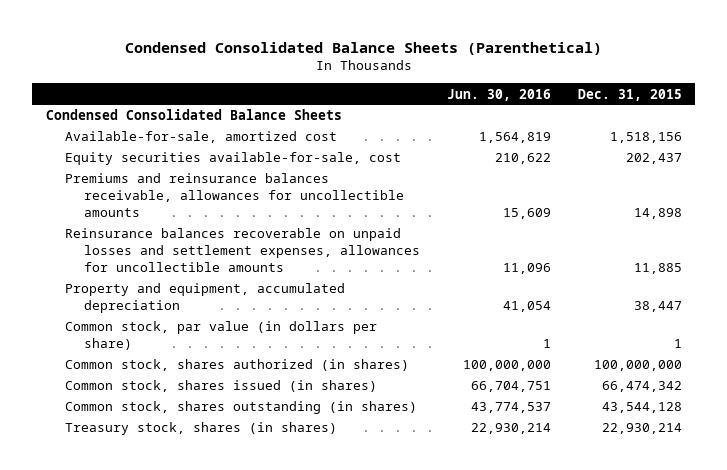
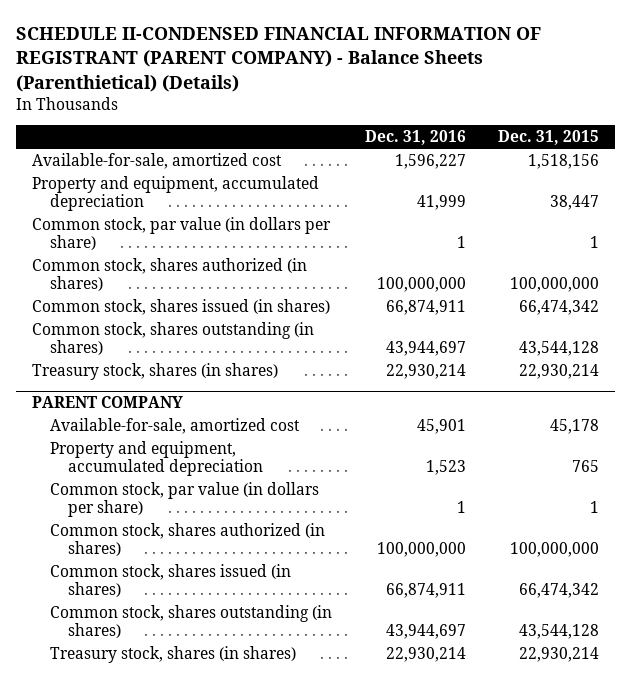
- Condensed Consolidated Balance Sheets (Parenthetical)
+ SCHEDULE II-CONDENSED FINANCIAL INFORMATION OF REGISTRANT (PARENT COMPANY) - Balance Sheets (Parenthietical) (Details)
- | Jun. 30, 2016 | Dec. 31, 2015
+ | Dec. 31, 2016 | Dec. 31, 2015
- Condensed Consolidated Balance Sheets
- Equity securities available-for-sale, cost | 210,622 | 202,437
- Premiums and reinsurance balances receivable, allowances for uncollectible amounts | 15,609 | 14,898
- Reinsurance balances recoverable on unpaid losses and settlement expenses, allowances for uncollectible amounts | 11,096 | 11,885
+ PARENT COMPANY
+ Available-for-sale, amortized cost | 45,901 | 45,178
+ Property and equipment, accumulated depreciation | 1,523 | 765
+ Common stock, par value (in dollars per share) | 1 | 1
+ Common stock, shares authorized (in shares) | 100,000,000 | 100,000,000
+ Common stock, shares issued (in shares) | 66,874,911 | 66,474,342
+ Common stock, shares outstanding (in shares) | 43,944,697 | 43,544,128
+ Treasury stock, shares (in shares) | 22,930,214 | 22,930,214

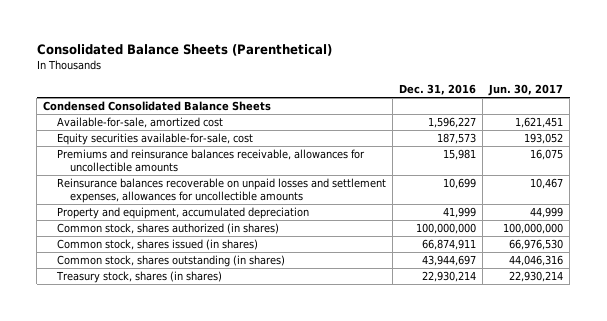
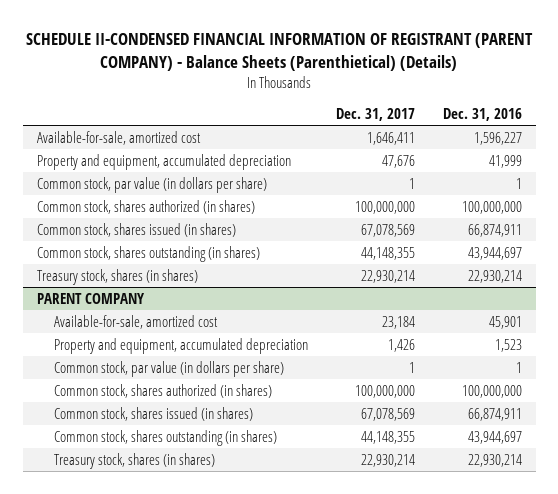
- Consolidated Balance Sheets (Parenthetical)
+ SCHEDULE II-CONDENSED FINANCIAL INFORMATION OF REGISTRANT (PARENT COMPANY) - Balance Sheets (Parenthietical) (Details)
- | Dec. 31, 2016 | Jun. 30, 2017
+ | Dec. 31, 2017 | Dec. 31, 2016
- Condensed Consolidated Balance Sheets
- Equity securities available-for-sale, cost | 187,573 | 193,052
- Premiums and reinsurance balances receivable, allowances for uncollectible amounts | 15,981 | 16,075
- Reinsurance balances recoverable on unpaid losses and settlement expenses, allowances for uncollectible amounts | 10,699 | 10,467
+ Common stock, par value (in dollars per share) | 1 | 1
+ PARENT COMPANY
+ Available-for-sale, amortized cost | 23,184 | 45,901
+ Property and equipment, accumulated depreciation | 1,426 | 1,523
+ Common stock, par value (in dollars per share) | 1 | 1
+ Common stock, shares authorized (in shares) | 100,000,000 | 100,000,000
+ Common stock, shares issued (in shares) | 67,078,569 | 66,874,911
+ Common stock, shares outstanding (in shares) | 44,148,355 | 43,944,697
+ Treasury stock, shares (in shares) | 22,930,214 | 22,930,214

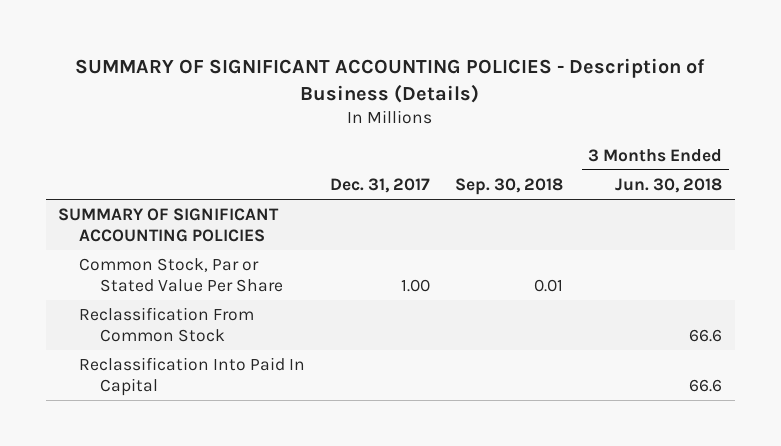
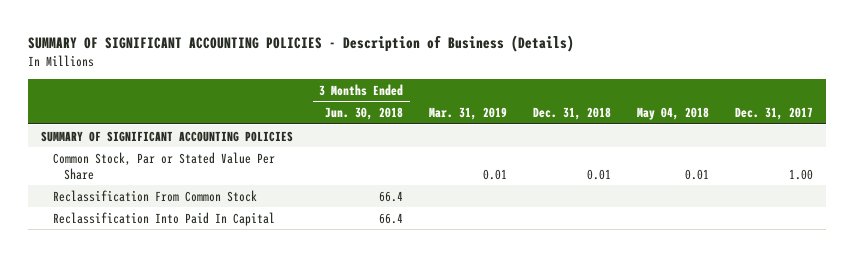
- | Dec. 31, 2017 | Sep. 30, 2018 | 3 Months Ended Jun. 30, 2018
+ | 3 Months Ended Jun. 30, 2018 | Mar. 31, 2019 | Dec. 31, 2018 | May 04, 2018 | Dec. 31, 2017
- Reclassification From Common Stock | | | 66.6
- Reclassification Into Paid In Capital | | | 66.6
+ Reclassification From Common Stock | 66.4 | | | |
+ Reclassification Into Paid In Capital | 66.4 | | | |

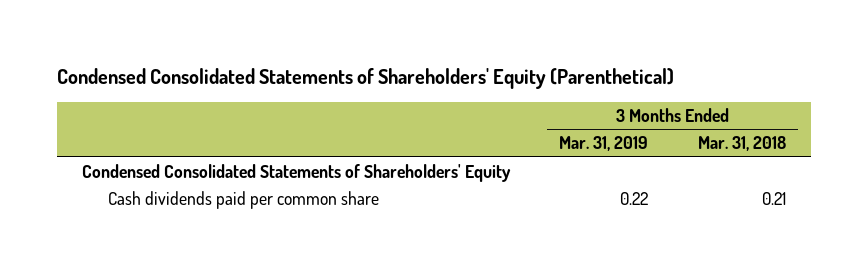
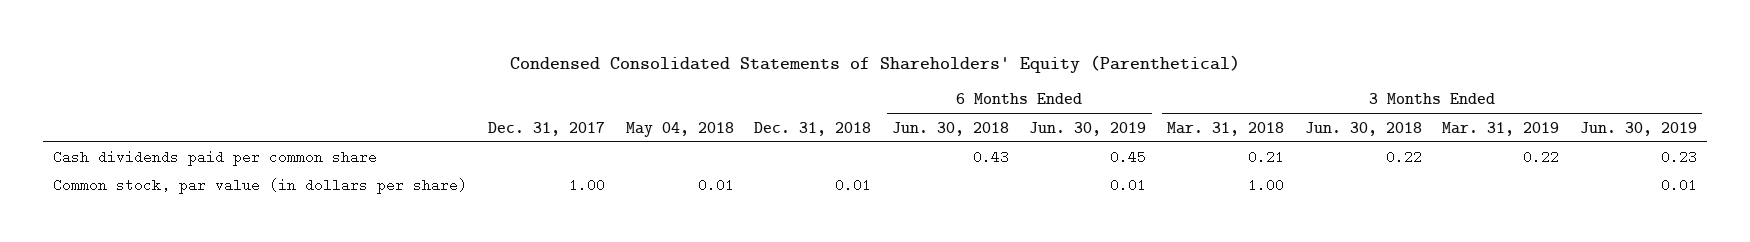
- | 3 Months Ended Mar. 31, 2019 | 3 Months Ended Mar. 31, 2018
+ | Dec. 31, 2017 | May 04, 2018 | Dec. 31, 2018 | 6 Months Ended Jun. 30, 2018 | 6 Months Ended Jun. 30, 2019 | 3 Months Ended Mar. 31, 2018 | 3 Months Ended Jun. 30, 2018 | 3 Months Ended Mar. 31, 2019 | 3 Months Ended Jun. 30, 2019
- Condensed Consolidated Statements of Shareholders' Equity
+ Common stock, par value (in dollars per share) | 1.00 | 0.01 | 0.01 | | 0.01 | 1.00 | | | 0.01

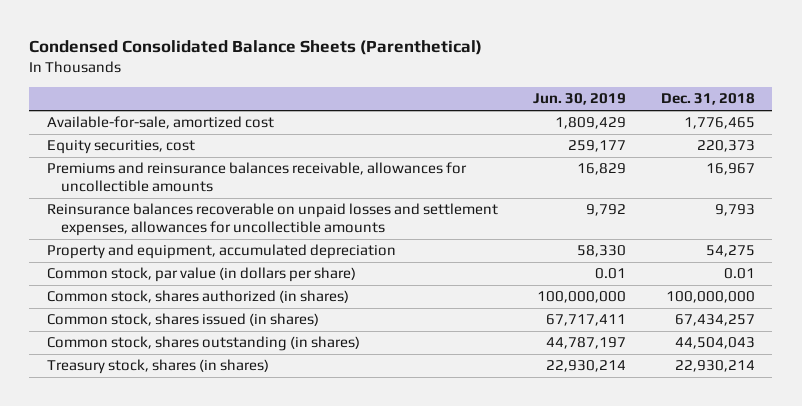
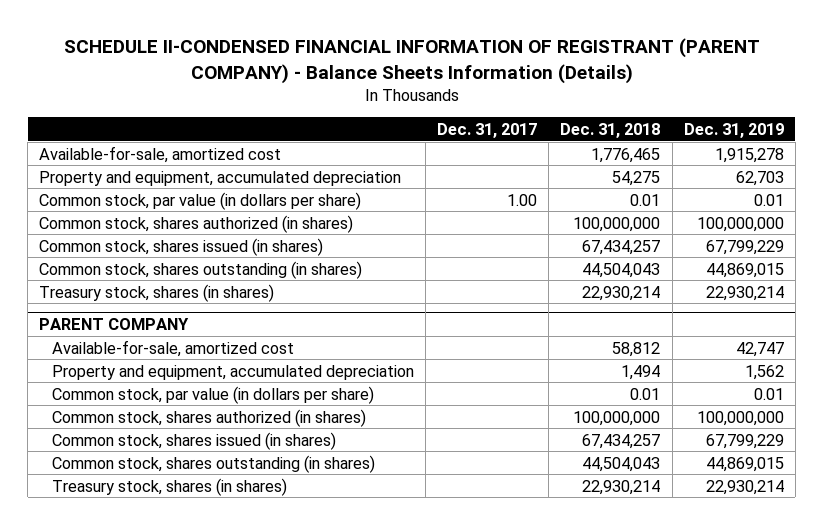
- Condensed Consolidated Balance Sheets (Parenthetical)
+ SCHEDULE II-CONDENSED FINANCIAL INFORMATION OF REGISTRANT (PARENT COMPANY) - Balance Sheets Information (Details)
- | Jun. 30, 2019 | Dec. 31, 2018
+ | Dec. 31, 2017 | Dec. 31, 2018 | Dec. 31, 2019
- Equity securities, cost | 259,177 | 220,373
- Premiums and reinsurance balances receivable, allowances for uncollectible amounts | 16,829 | 16,967
- Reinsurance balances recoverable on unpaid losses and settlement expenses, allowances for uncollectible amounts | 9,792 | 9,793
+ PARENT COMPANY
+ Available-for-sale, amortized cost | | 58,812 | 42,747
+ Property and equipment, accumulated depreciation | | 1,494 | 1,562
+ Common stock, par value (in dollars per share) | | 0.01 | 0.01
+ Common stock, shares authorized (in shares) | | 100,000,000 | 100,000,000
+ Common stock, shares issued (in shares) | | 67,434,257 | 67,799,229
+ Common stock, shares outstanding (in shares) | | 44,504,043 | 44,869,015
+ Treasury stock, shares (in shares) | | 22,930,214 | 22,930,214

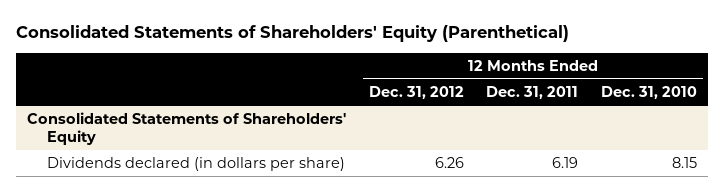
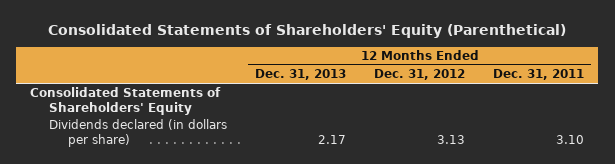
- | 12 Months Ended Dec. 31, 2012 | 12 Months Ended Dec. 31, 2011 | 12 Months Ended Dec. 31, 2010
+ | 12 Months Ended Dec. 31, 2013 | 12 Months Ended Dec. 31, 2012 | 12 Months Ended Dec. 31, 2011
- Dividends declared (in dollars per share) | 6.26 | 6.19 | 8.15
+ Dividends declared (in dollars per share) | 2.17 | 3.13 | 3.10

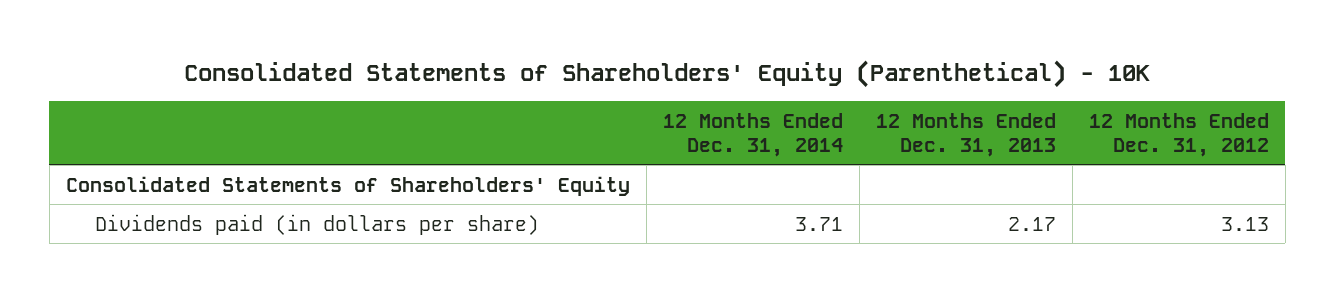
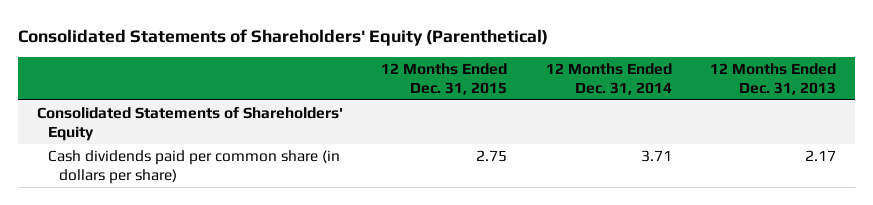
- Consolidated Statements of Shareholders' Equity (Parenthetical) - 10K
+ Consolidated Statements of Shareholders' Equity (Parenthetical)
- | 12 Months Ended Dec. 31, 2014 | 12 Months Ended Dec. 31, 2013 | 12 Months Ended Dec. 31, 2012
+ | 12 Months Ended Dec. 31, 2015 | 12 Months Ended Dec. 31, 2014 | 12 Months Ended Dec. 31, 2013
- Dividends paid (in dollars per share) | 3.71 | 2.17 | 3.13
+ Cash dividends paid per common share (in dollars per share) | 2.75 | 3.71 | 2.17

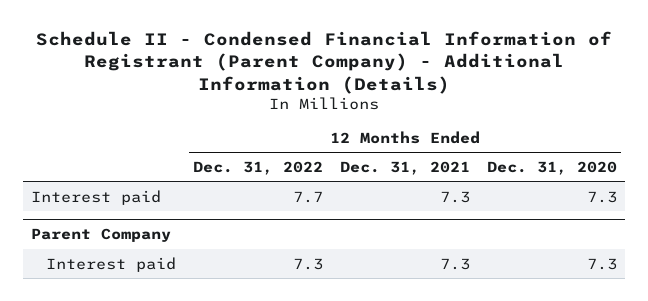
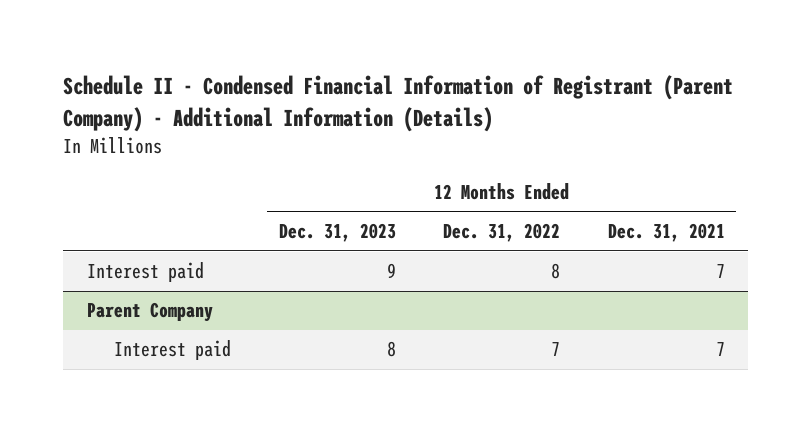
- | 12 Months Ended Dec. 31, 2022 | 12 Months Ended Dec. 31, 2021 | 12 Months Ended Dec. 31, 2020
+ | 12 Months Ended Dec. 31, 2023 | 12 Months Ended Dec. 31, 2022 | 12 Months Ended Dec. 31, 2021
- Interest paid | 7.7 | 7.3 | 7.3
+ Interest paid | 9 | 8 | 7
@ Parent Company
- Interest paid | 7.3 | 7.3 | 7.3
+ Interest paid | 8 | 7 | 7

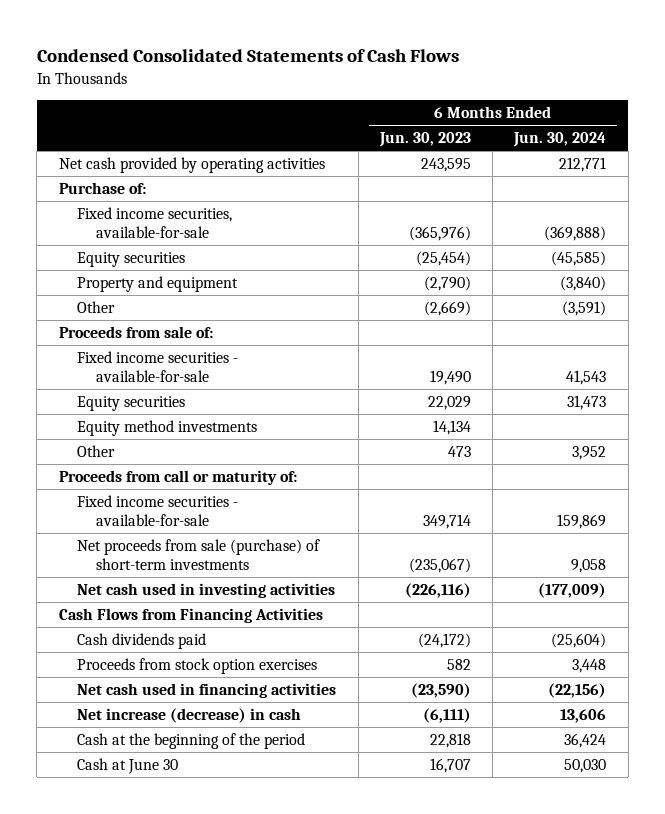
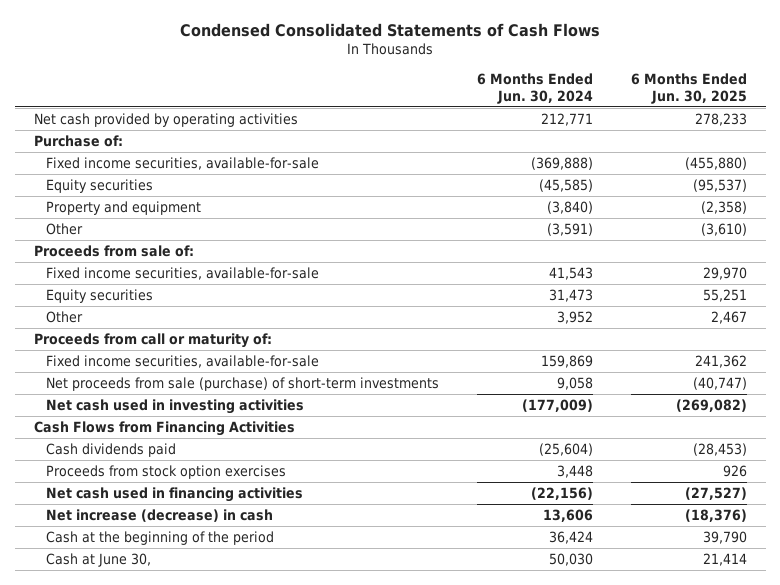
- | 6 Months Ended Jun. 30, 2023 | 6 Months Ended Jun. 30, 2024
+ | 6 Months Ended Jun. 30, 2024 | 6 Months Ended Jun. 30, 2025
- Fixed income securities - available-for-sale | 19,490 | 41,543
+ Fixed income securities, available-for-sale | 41,543 | 29,970
- Equity method investments | 14,134 |
- Fixed income securities - available-for-sale | 349,714 | 159,869
+ Fixed income securities, available-for-sale | 159,869 | 241,362
- Cash at June 30 | 16,707 | 50,030
+ Cash at June 30, | 50,030 | 21,414

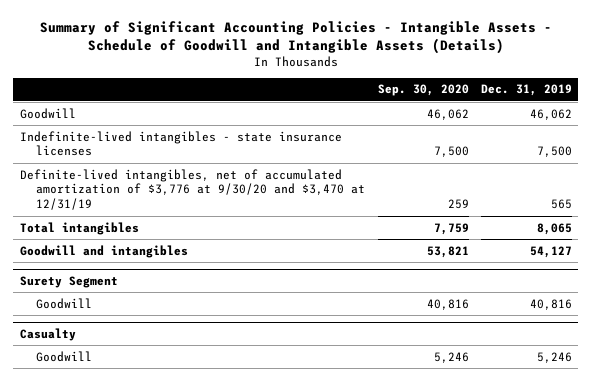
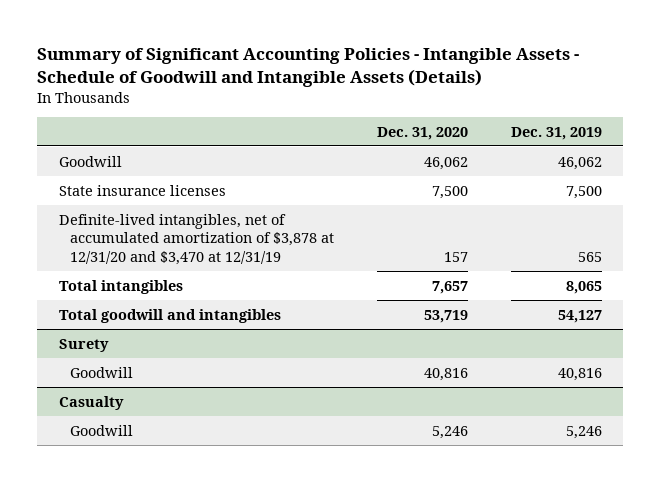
- | Sep. 30, 2020 | Dec. 31, 2019
+ | Dec. 31, 2020 | Dec. 31, 2019
- Indefinite-lived intangibles - state insurance licenses | 7,500 | 7,500
- Definite-lived intangibles, net of accumulated amortization of $3,776 at 9/30/20 and $3,470 at 12/31/19 | 259 | 565
+ State insurance licenses | 7,500 | 7,500
+ Definite-lived intangibles, net of accumulated amortization of $3,878 at 12/31/20 and $3,470 at 12/31/19 | 157 | 565
- Goodwill and intangibles | 53,821 | 54,127
- Surety Segment
+ Total goodwill and intangibles | 53,719 | 54,127
+ Surety

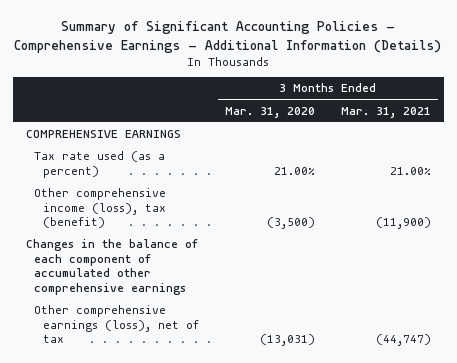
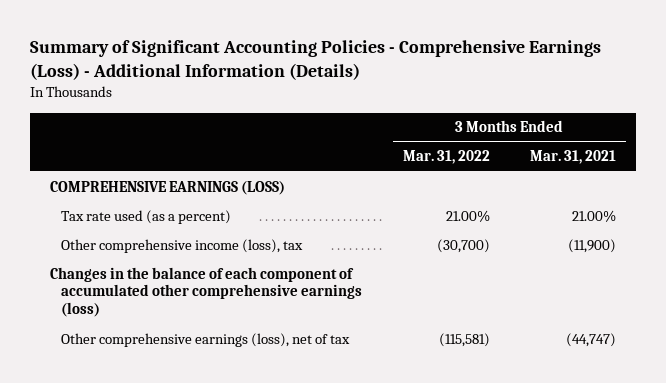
- Summary of Significant Accounting Policies - Comprehensive Earnings - Additional Information (Details)
+ Summary of Significant Accounting Policies - Comprehensive Earnings (Loss) - Additional Information (Details)
- | 3 Months Ended Mar. 31, 2020 | 3 Months Ended Mar. 31, 2021
+ | 3 Months Ended Mar. 31, 2022 | 3 Months Ended Mar. 31, 2021
- COMPREHENSIVE EARNINGS
+ COMPREHENSIVE EARNINGS (LOSS)
- Other comprehensive income (loss), tax (benefit) | (3,500) | (11,900)
- Changes in the balance of each component of accumulated other comprehensive earnings
+ Other comprehensive income (loss), tax | (30,700) | (11,900)
+ Changes in the balance of each component of accumulated other comprehensive earnings (loss)

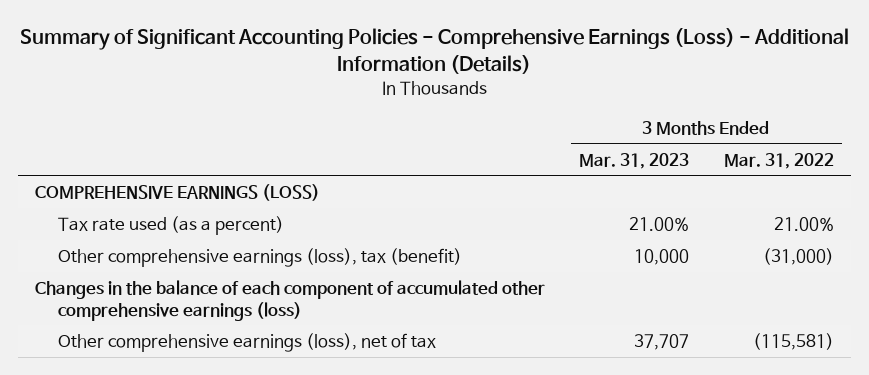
- | 3 Months Ended Mar. 31, 2022 | 3 Months Ended Mar. 31, 2021
+ | 3 Months Ended Mar. 31, 2023 | 3 Months Ended Mar. 31, 2022
- Other comprehensive income (loss), tax | (30,700) | (11,900)
+ Other comprehensive earnings (loss), tax (benefit) | 10,000 | (31,000)

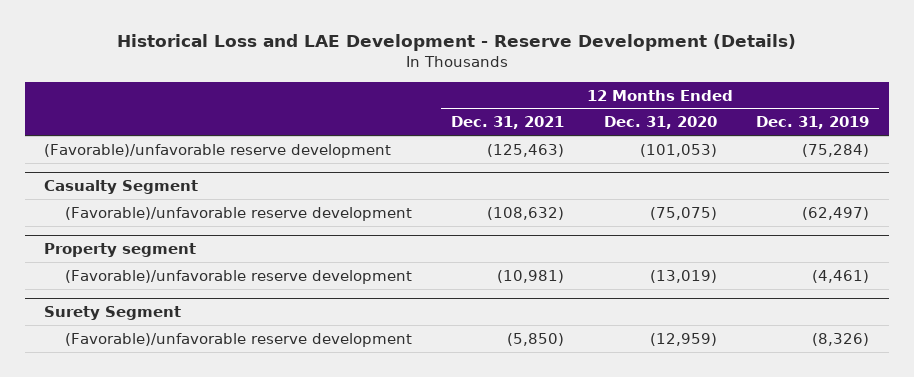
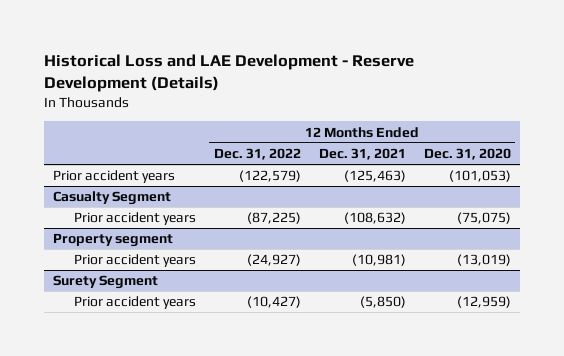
- | 12 Months Ended Dec. 31, 2021 | 12 Months Ended Dec. 31, 2020 | 12 Months Ended Dec. 31, 2019
+ | 12 Months Ended Dec. 31, 2022 | 12 Months Ended Dec. 31, 2021 | 12 Months Ended Dec. 31, 2020
- (Favorable)/unfavorable reserve development | (125,463) | (101,053) | (75,284)
+ Prior accident years | (122,579) | (125,463) | (101,053)
@ Casualty Segment
- (Favorable)/unfavorable reserve development | (108,632) | (75,075) | (62,497)
+ Prior accident years | (87,225) | (108,632) | (75,075)
@ Property segment
- (Favorable)/unfavorable reserve development | (10,981) | (13,019) | (4,461)
+ Prior accident years | (24,927) | (10,981) | (13,019)
@ Surety Segment
- (Favorable)/unfavorable reserve development | (5,850) | (12,959) | (8,326)
+ Prior accident years | (10,427) | (5,850) | (12,959)

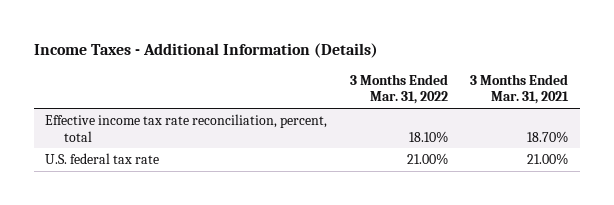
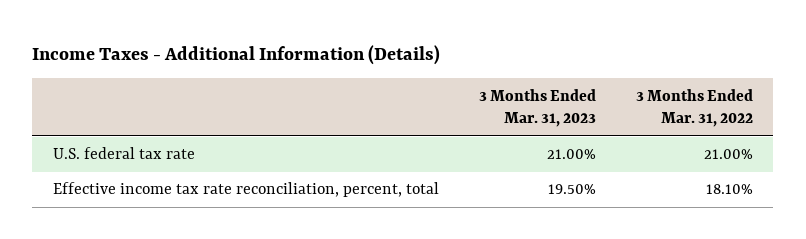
- | 3 Months Ended Mar. 31, 2022 | 3 Months Ended Mar. 31, 2021
+ | 3 Months Ended Mar. 31, 2023 | 3 Months Ended Mar. 31, 2022
moved down: Effective income tax rate reconciliation, percent, total | 19.50% | 18.10%

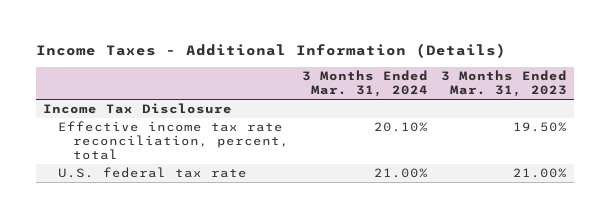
- | 3 Months Ended Mar. 31, 2023 | 3 Months Ended Mar. 31, 2022
+ | 3 Months Ended Mar. 31, 2024 | 3 Months Ended Mar. 31, 2023
+ Income Tax Disclosure
moved down: U.S. federal tax rate | 21.00% | 21.00%

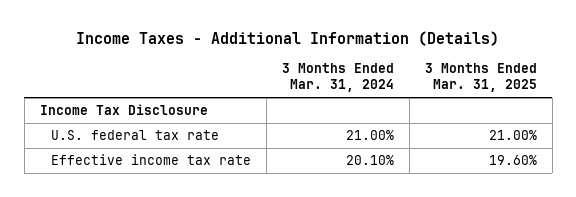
- | 3 Months Ended Mar. 31, 2024 | 3 Months Ended Mar. 31, 2023
+ | 3 Months Ended Mar. 31, 2024 | 3 Months Ended Mar. 31, 2025
- Effective income tax rate reconciliation, percent, total | 20.10% | 19.50%
+ Effective income tax rate | 20.10% | 19.60%

